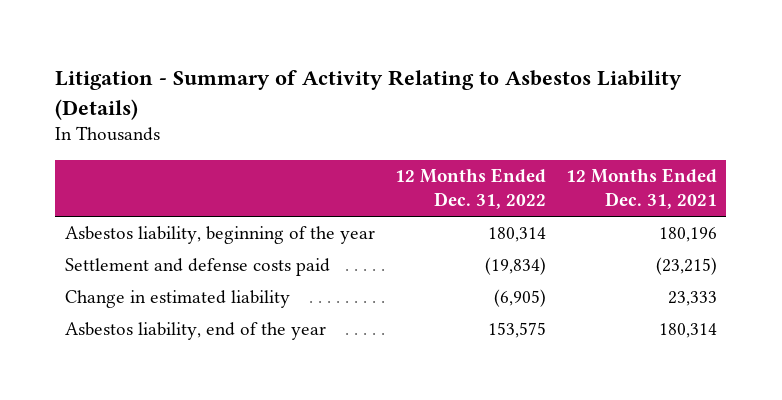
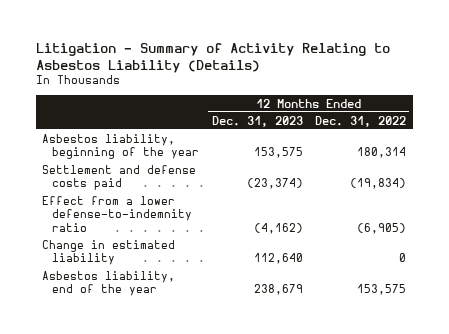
- | 12 Months Ended Dec. 31, 2022 | 12 Months Ended Dec. 31, 2021
+ | 12 Months Ended Dec. 31, 2023 | 12 Months Ended Dec. 31, 2022
- Change in estimated liability | (6,905) | 23,333
+ Effect from a lower defense-to-indemnity ratio | (4,162) | (6,905)
+ Change in estimated liability | 112,640 | 0

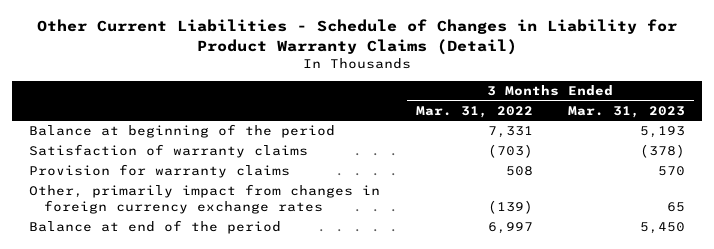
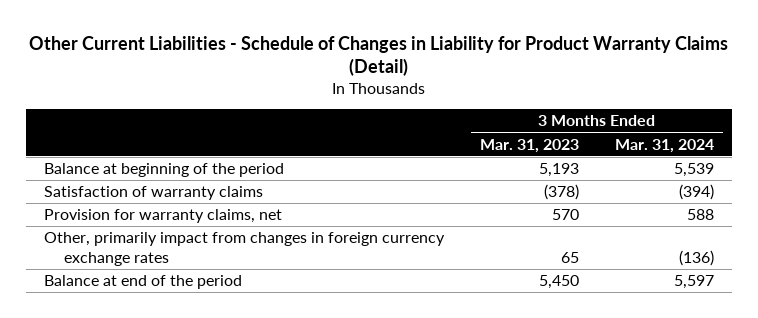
- | 3 Months Ended Mar. 31, 2022 | 3 Months Ended Mar. 31, 2023
+ | 3 Months Ended Mar. 31, 2023 | 3 Months Ended Mar. 31, 2024
- Provision for warranty claims | 508 | 570
+ Provision for warranty claims, net | 570 | 588

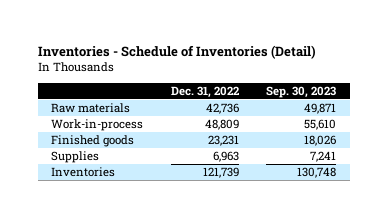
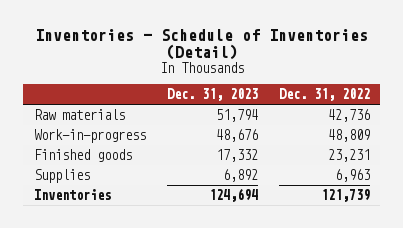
- | Dec. 31, 2022 | Sep. 30, 2023
+ | Dec. 31, 2023 | Dec. 31, 2022
- Work-in-process | 48,809 | 55,610
+ Work-in-progress | 48,676 | 48,809

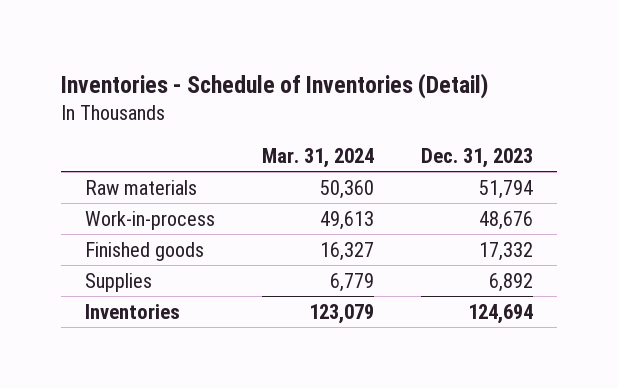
- | Dec. 31, 2023 | Dec. 31, 2022
+ | Mar. 31, 2024 | Dec. 31, 2023
- Work-in-progress | 48,676 | 48,809
+ Work-in-process | 49,613 | 48,676

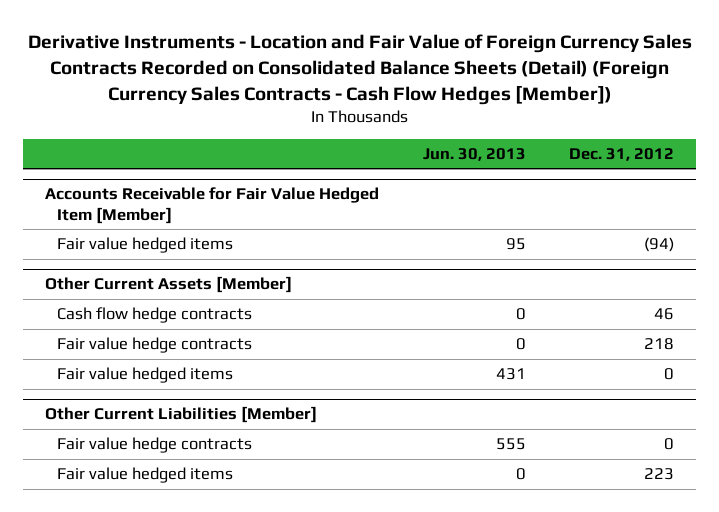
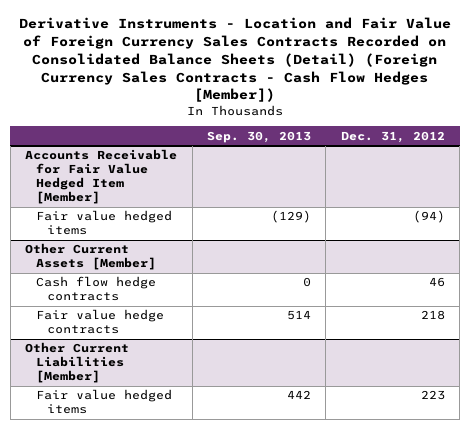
- | Jun. 30, 2013 | Dec. 31, 2012
+ | Sep. 30, 2013 | Dec. 31, 2012
@ Other Current Assets [Member]
- Fair value hedged items | 431 | 0
@ Other Current Liabilities [Member]
- Fair value hedge contracts | 555 | 0

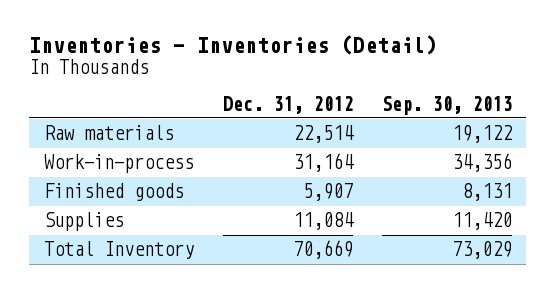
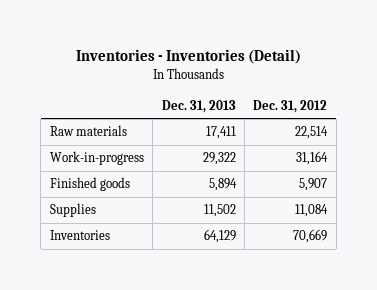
- | Dec. 31, 2012 | Sep. 30, 2013
+ | Dec. 31, 2013 | Dec. 31, 2012
- Work-in-process | 31,164 | 34,356
+ Work-in-progress | 29,322 | 31,164
- Total Inventory | 70,669 | 73,029
+ Inventories | 64,129 | 70,669

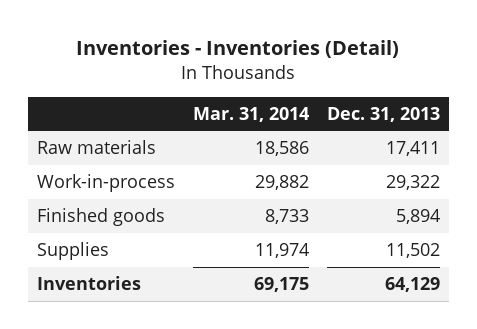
- | Dec. 31, 2013 | Dec. 31, 2012
+ | Mar. 31, 2014 | Dec. 31, 2013
- Work-in-progress | 29,322 | 31,164
+ Work-in-process | 29,882 | 29,322

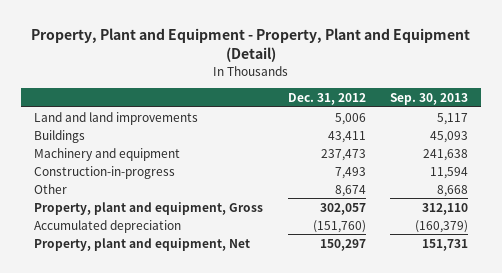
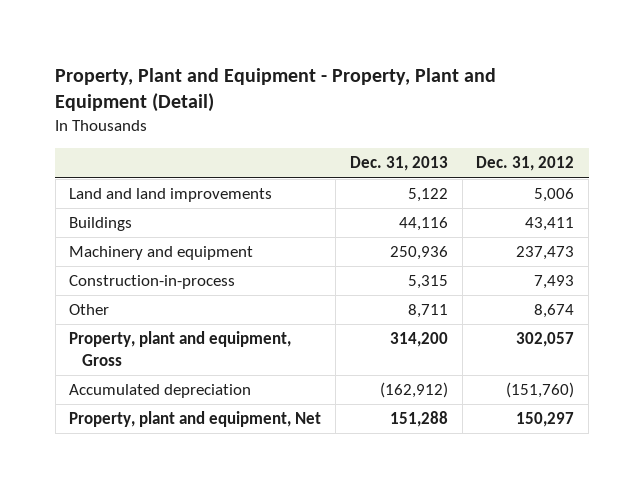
- | Dec. 31, 2012 | Sep. 30, 2013
+ | Dec. 31, 2013 | Dec. 31, 2012
- Construction-in-progress | 7,493 | 11,594
+ Construction-in-process | 5,315 | 7,493

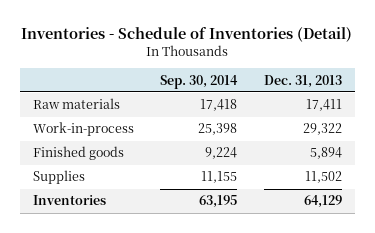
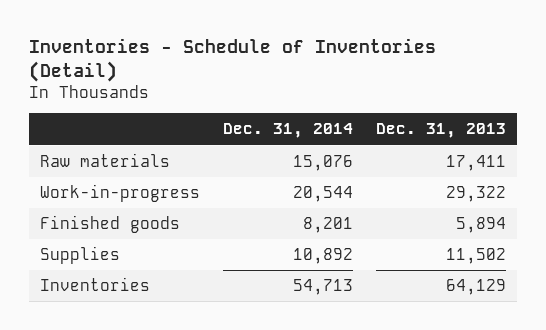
- | Sep. 30, 2014 | Dec. 31, 2013
+ | Dec. 31, 2014 | Dec. 31, 2013
- Work-in-process | 25,398 | 29,322
+ Work-in-progress | 20,544 | 29,322

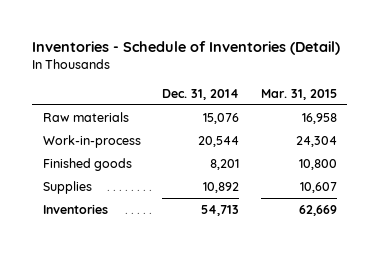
- | Dec. 31, 2014 | Dec. 31, 2013
+ | Dec. 31, 2014 | Mar. 31, 2015
- Work-in-progress | 20,544 | 29,322
+ Work-in-process | 20,544 | 24,304

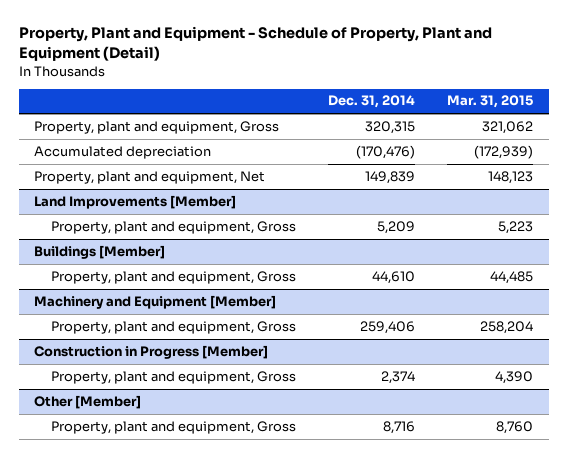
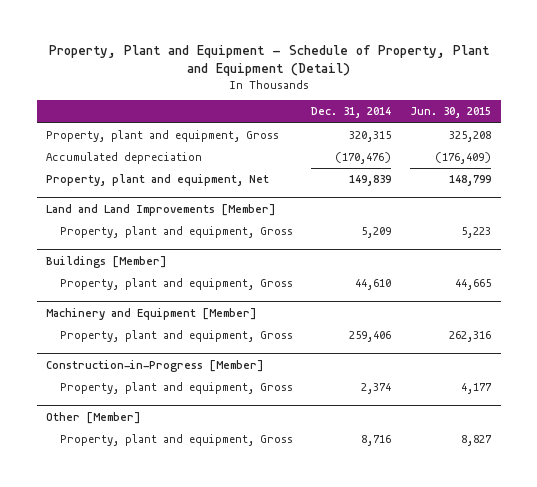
- | Dec. 31, 2014 | Mar. 31, 2015
+ | Dec. 31, 2014 | Jun. 30, 2015
- Land Improvements [Member]
+ Land and Land Improvements [Member]
- Construction in Progress [Member]
+ Construction-in-Progress [Member]

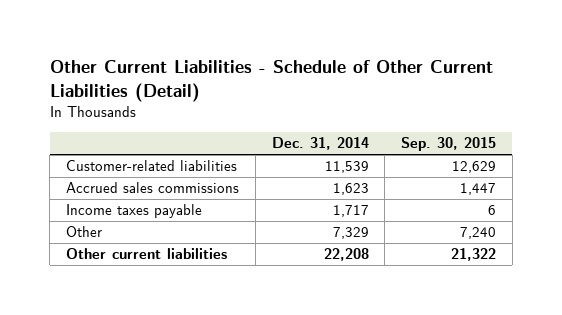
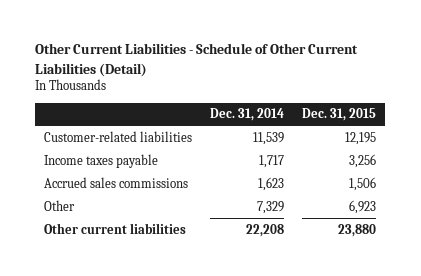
- | Dec. 31, 2014 | Sep. 30, 2015
+ | Dec. 31, 2014 | Dec. 31, 2015
moved down: Accrued sales commissions | 1,623 | 1,506

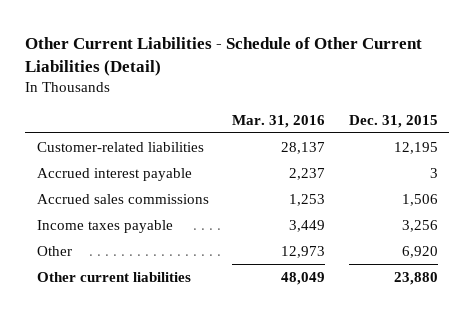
- | Dec. 31, 2014 | Dec. 31, 2015
+ | Mar. 31, 2016 | Dec. 31, 2015
+ Accrued interest payable | 2,237 | 3
- Other | 7,329 | 6,923
moved down: Income taxes payable | 3,449 | 3,256
+ Other | 12,973 | 6,920

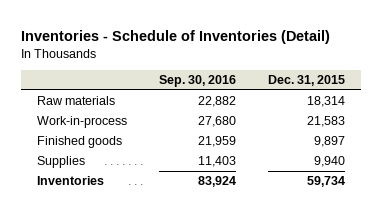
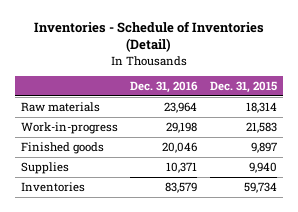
- | Sep. 30, 2016 | Dec. 31, 2015
+ | Dec. 31, 2016 | Dec. 31, 2015
- Work-in-process | 27,680 | 21,583
+ Work-in-progress | 29,198 | 21,583

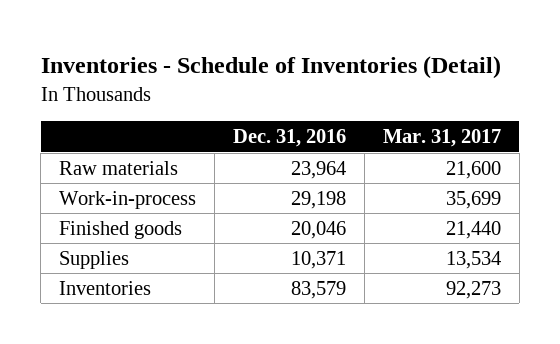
- | Dec. 31, 2016 | Dec. 31, 2015
+ | Dec. 31, 2016 | Mar. 31, 2017
- Work-in-progress | 29,198 | 21,583
+ Work-in-process | 29,198 | 35,699

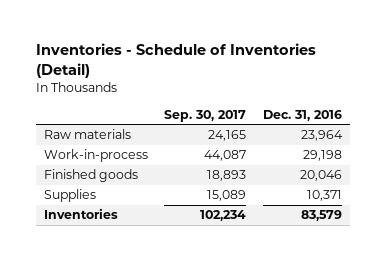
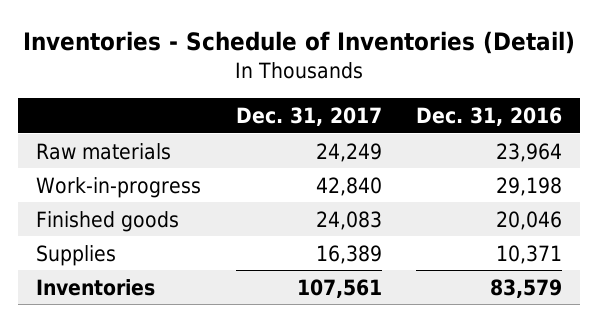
- | Sep. 30, 2017 | Dec. 31, 2016
+ | Dec. 31, 2017 | Dec. 31, 2016
- Work-in-process | 44,087 | 29,198
+ Work-in-progress | 42,840 | 29,198

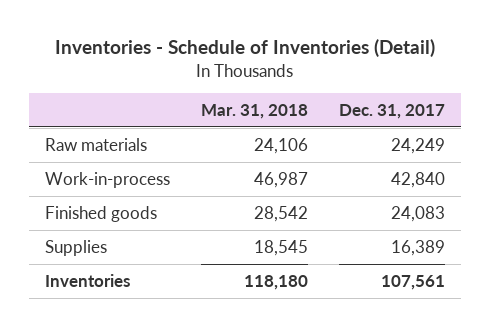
- | Dec. 31, 2017 | Dec. 31, 2016
+ | Mar. 31, 2018 | Dec. 31, 2017
- Work-in-progress | 42,840 | 29,198
+ Work-in-process | 46,987 | 42,840

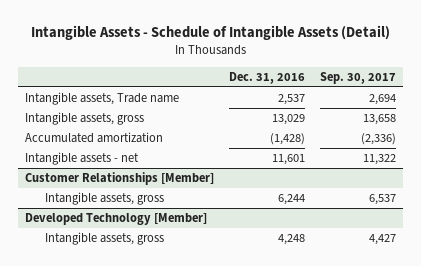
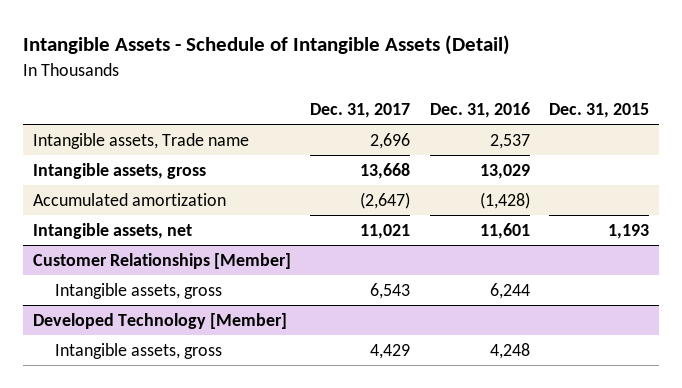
- | Dec. 31, 2016 | Sep. 30, 2017
+ | Dec. 31, 2017 | Dec. 31, 2016 | Dec. 31, 2015
- Intangible assets - net | 11,601 | 11,322
+ Intangible assets, net | 11,021 | 11,601 | 1,193

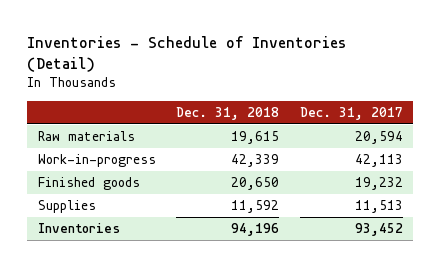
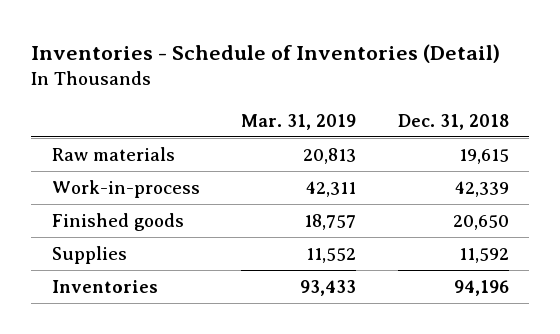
- | Dec. 31, 2018 | Dec. 31, 2017
+ | Mar. 31, 2019 | Dec. 31, 2018
- Work-in-progress | 42,339 | 42,113
+ Work-in-process | 42,311 | 42,339

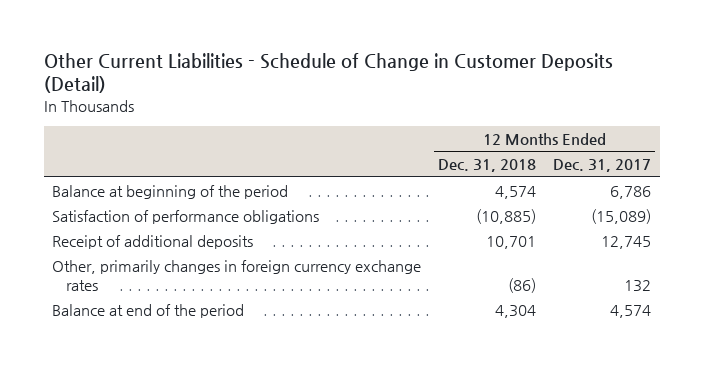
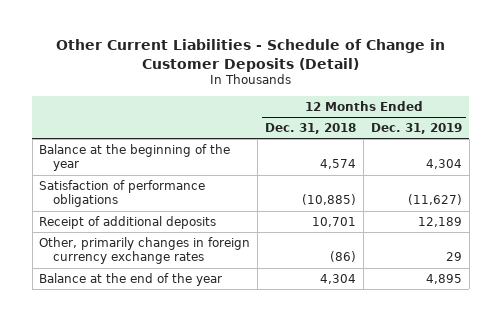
- | 12 Months Ended Dec. 31, 2018 | 12 Months Ended Dec. 31, 2017
+ | 12 Months Ended Dec. 31, 2018 | 12 Months Ended Dec. 31, 2019
- Balance at beginning of the period | 4,574 | 6,786
+ Balance at the beginning of the year | 4,574 | 4,304
- Balance at end of the period | 4,304 | 4,574
+ Balance at the end of the year | 4,304 | 4,895

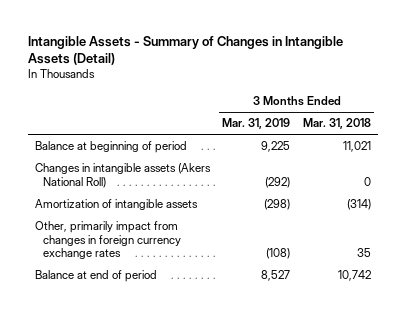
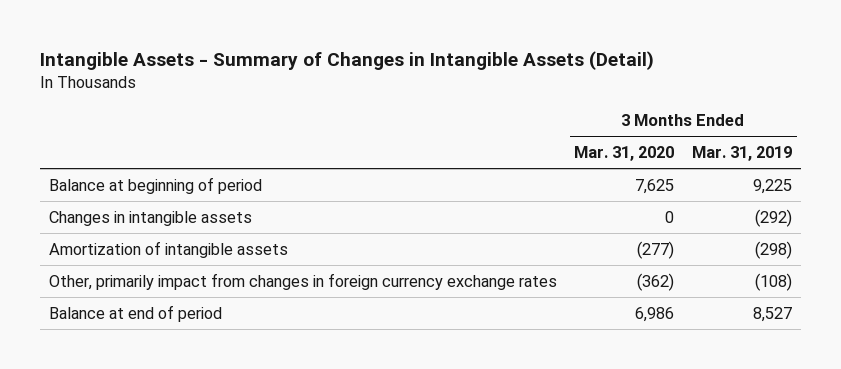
- | 3 Months Ended Mar. 31, 2019 | 3 Months Ended Mar. 31, 2018
+ | 3 Months Ended Mar. 31, 2020 | 3 Months Ended Mar. 31, 2019
- Changes in intangible assets (Akers National Roll) | (292) | 0
+ Changes in intangible assets | 0 | (292)

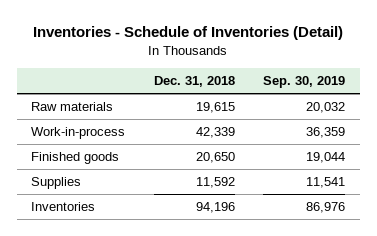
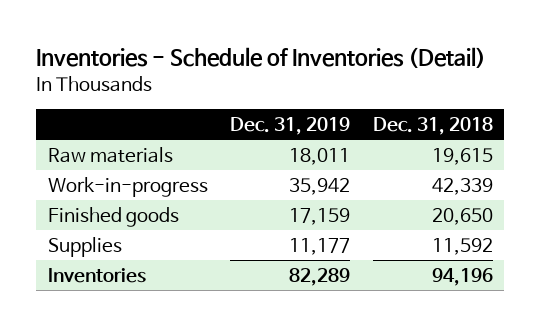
- | Dec. 31, 2018 | Sep. 30, 2019
+ | Dec. 31, 2019 | Dec. 31, 2018
- Work-in-process | 42,339 | 36,359
+ Work-in-progress | 35,942 | 42,339

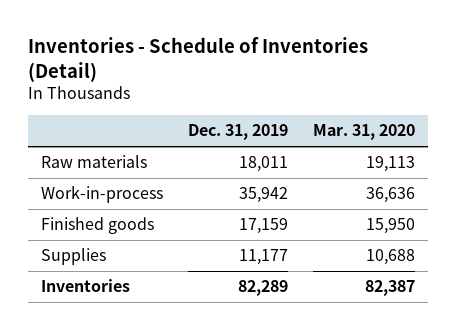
- | Dec. 31, 2019 | Dec. 31, 2018
+ | Dec. 31, 2019 | Mar. 31, 2020
- Work-in-progress | 35,942 | 42,339
+ Work-in-process | 35,942 | 36,636

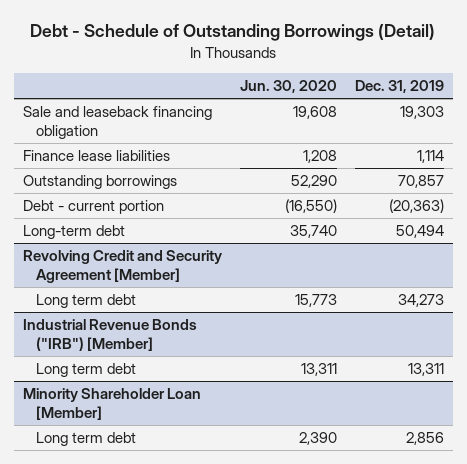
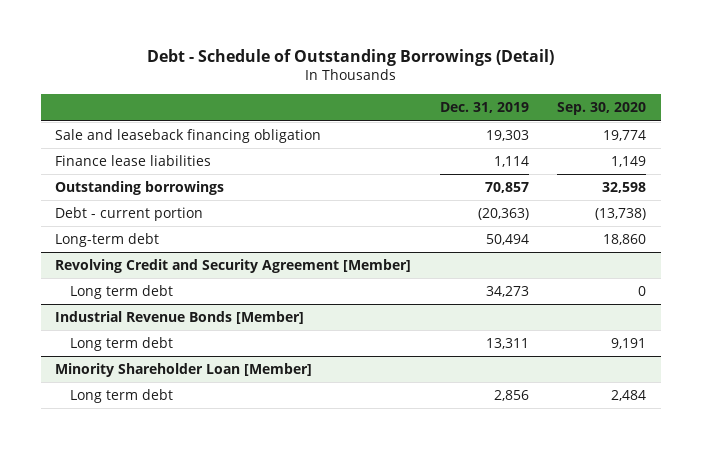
- | Jun. 30, 2020 | Dec. 31, 2019
+ | Dec. 31, 2019 | Sep. 30, 2020
- Industrial Revenue Bonds ("IRB") [Member]
+ Industrial Revenue Bonds [Member]

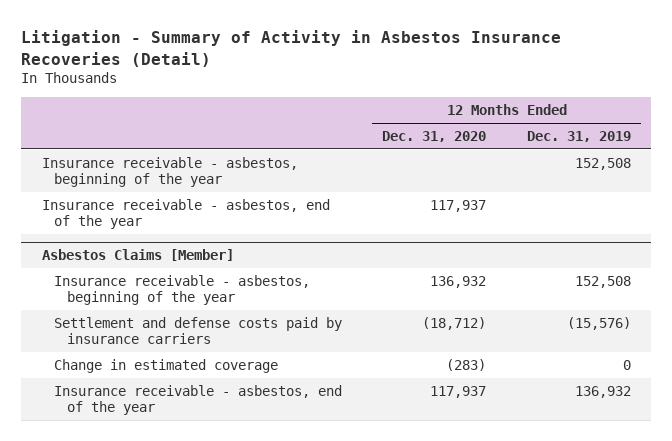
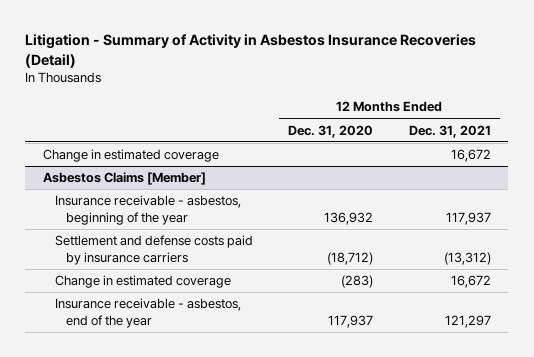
- | 12 Months Ended Dec. 31, 2020 | 12 Months Ended Dec. 31, 2019
+ | 12 Months Ended Dec. 31, 2020 | 12 Months Ended Dec. 31, 2021
- Insurance receivable - asbestos, beginning of the year | | 152,508
- Insurance receivable - asbestos, end of the year | 117,937 |
+ Change in estimated coverage | | 16,672

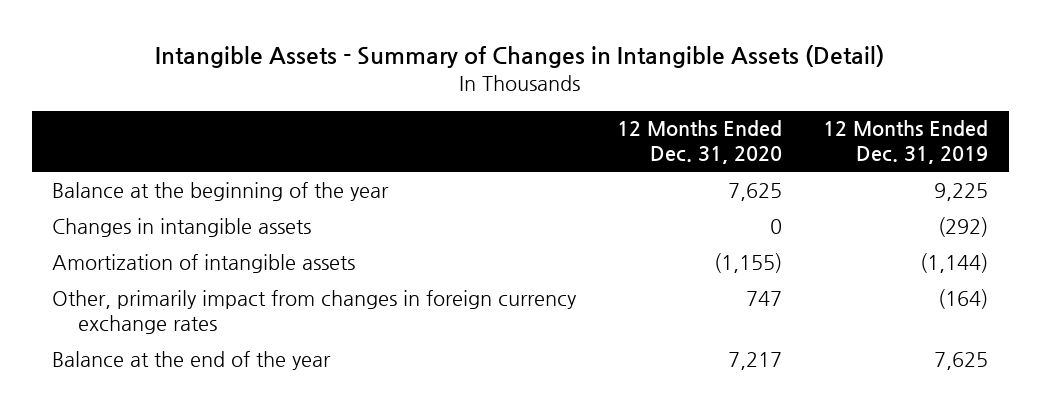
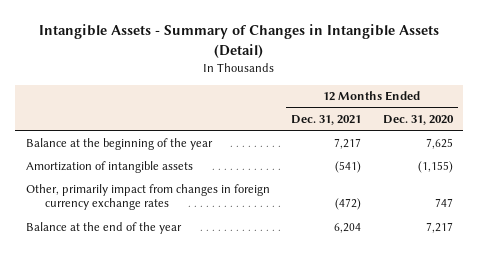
- | 12 Months Ended Dec. 31, 2020 | 12 Months Ended Dec. 31, 2019
+ | 12 Months Ended Dec. 31, 2021 | 12 Months Ended Dec. 31, 2020
- Changes in intangible assets | 0 | (292)

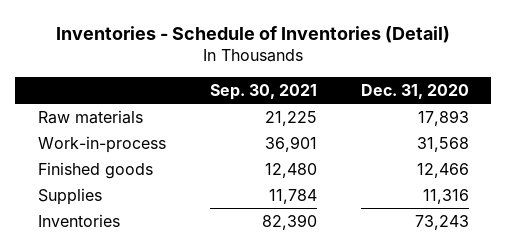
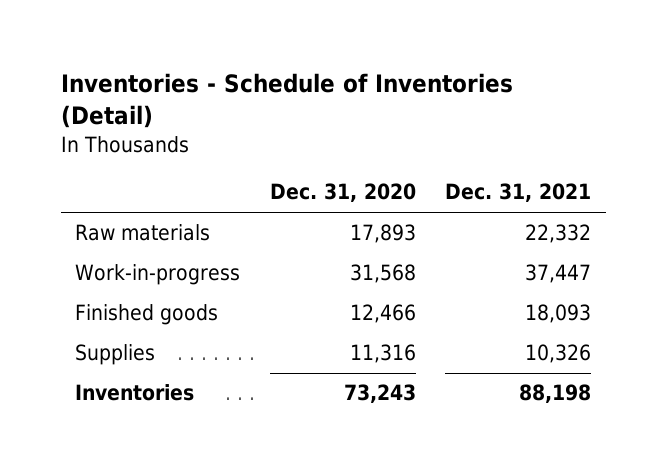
- | Sep. 30, 2021 | Dec. 31, 2020
+ | Dec. 31, 2020 | Dec. 31, 2021
- Work-in-process | 36,901 | 31,568
+ Work-in-progress | 31,568 | 37,447

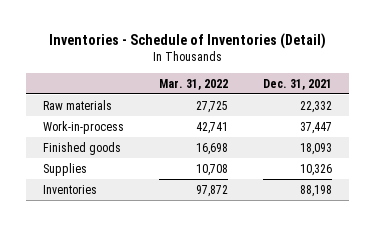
- | Dec. 31, 2020 | Dec. 31, 2021
+ | Mar. 31, 2022 | Dec. 31, 2021
- Work-in-progress | 31,568 | 37,447
+ Work-in-process | 42,741 | 37,447

